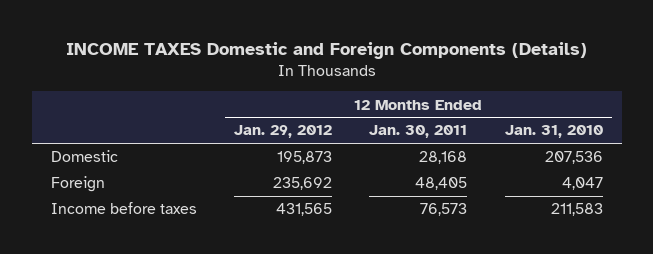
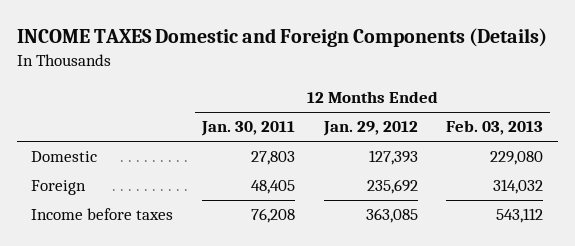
- | 12 Months Ended Jan. 29, 2012 | 12 Months Ended Jan. 30, 2011 | 12 Months Ended Jan. 31, 2010
+ | 12 Months Ended Jan. 30, 2011 | 12 Months Ended Jan. 29, 2012 | 12 Months Ended Feb. 03, 2013
- Domestic | 195,873 | 28,168 | 207,536
+ Domestic | 27,803 | 127,393 | 229,080
- Income before taxes | 431,565 | 76,573 | 211,583
+ Income before taxes | 76,208 | 363,085 | 543,112

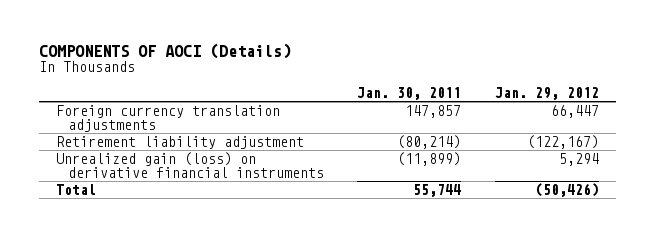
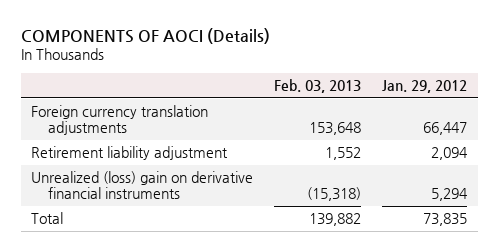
- | Jan. 30, 2011 | Jan. 29, 2012
+ | Feb. 03, 2013 | Jan. 29, 2012
- Retirement liability adjustment | (80,214) | (122,167)
- Unrealized gain (loss) on derivative financial instruments | (11,899) | 5,294
- Total | 55,744 | (50,426)
+ Retirement liability adjustment | 1,552 | 2,094
+ Unrealized (loss) gain on derivative financial instruments | (15,318) | 5,294
+ Total | 139,882 | 73,835

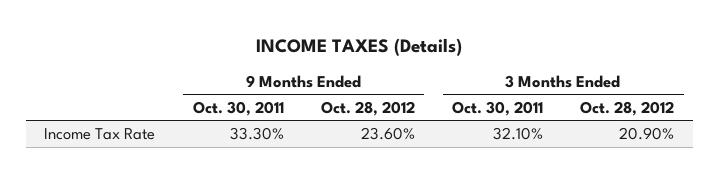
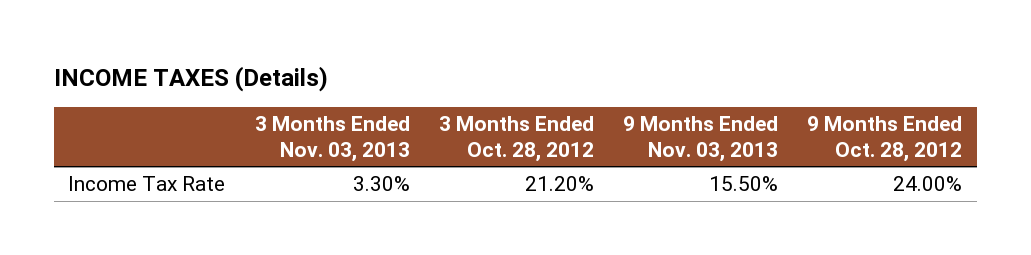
- | 9 Months Ended Oct. 30, 2011 | 9 Months Ended Oct. 28, 2012 | 3 Months Ended Oct. 30, 2011 | 3 Months Ended Oct. 28, 2012
+ | 3 Months Ended Nov. 03, 2013 | 3 Months Ended Oct. 28, 2012 | 9 Months Ended Nov. 03, 2013 | 9 Months Ended Oct. 28, 2012
- Income Tax Rate | 33.30% | 23.60% | 32.10% | 20.90%
+ Income Tax Rate | 3.30% | 21.20% | 15.50% | 24.00%

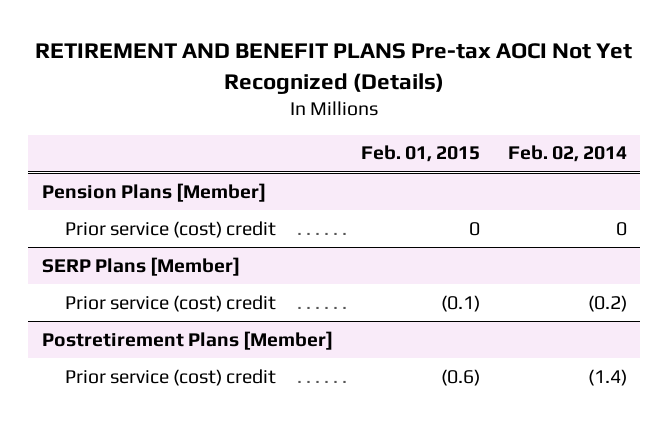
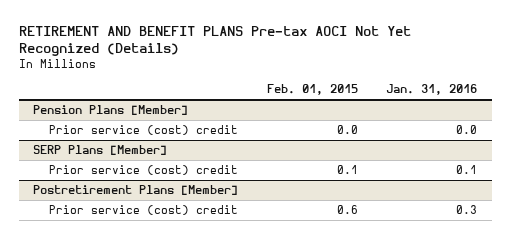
- | Feb. 01, 2015 | Feb. 02, 2014
+ | Feb. 01, 2015 | Jan. 31, 2016
@ Pension Plans [Member]
- Prior service (cost) credit | 0 | 0
+ Prior service (cost) credit | 0.0 | 0.0
@ SERP Plans [Member]
- Prior service (cost) credit | (0.1) | (0.2)
+ Prior service (cost) credit | 0.1 | 0.1
@ Postretirement Plans [Member]
- Prior service (cost) credit | (0.6) | (1.4)
+ Prior service (cost) credit | 0.6 | 0.3

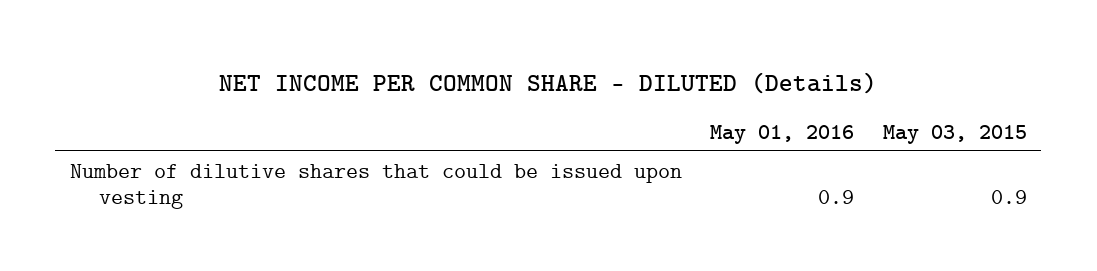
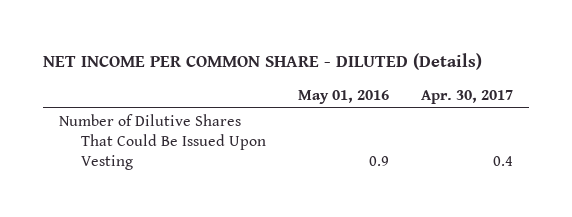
- | May 01, 2016 | May 03, 2015
+ | May 01, 2016 | Apr. 30, 2017
- Number of dilutive shares that could be issued upon vesting | 0.9 | 0.9
+ Number of Dilutive Shares That Could Be Issued Upon Vesting | 0.9 | 0.4

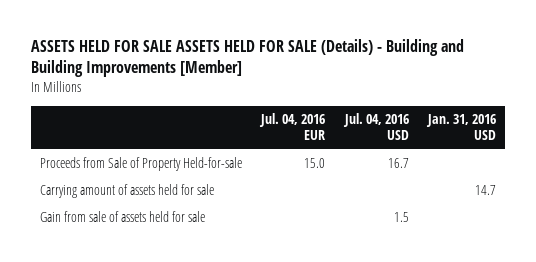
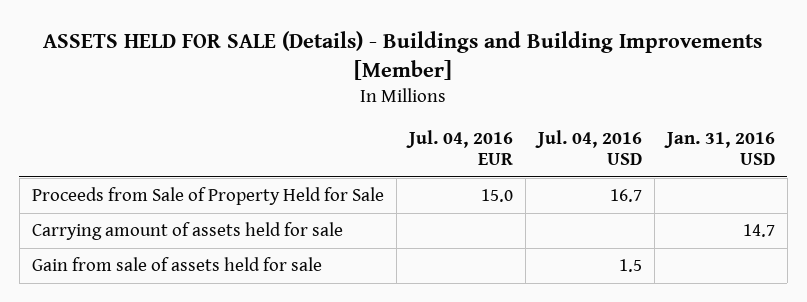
- ASSETS HELD FOR SALE ASSETS HELD FOR SALE (Details) - Building and Building Improvements [Member]
+ ASSETS HELD FOR SALE (Details) - Buildings and Building Improvements [Member]
- Proceeds from Sale of Property Held-for-sale | 15.0 | 16.7 |
+ Proceeds from Sale of Property Held for Sale | 15.0 | 16.7 |

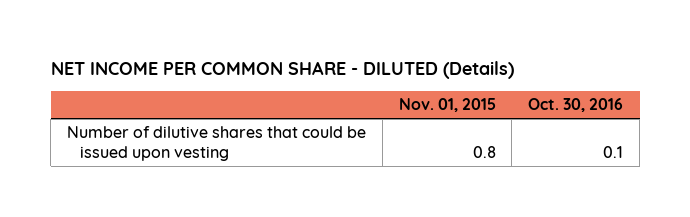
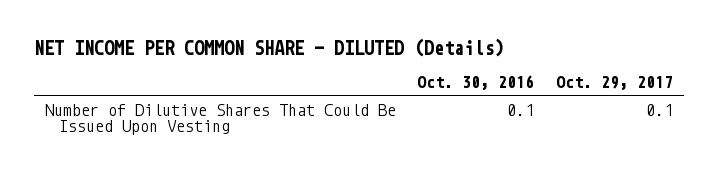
- | Nov. 01, 2015 | Oct. 30, 2016
+ | Oct. 30, 2016 | Oct. 29, 2017
- Number of dilutive shares that could be issued upon vesting | 0.8 | 0.1
+ Number of Dilutive Shares That Could Be Issued Upon Vesting | 0.1 | 0.1

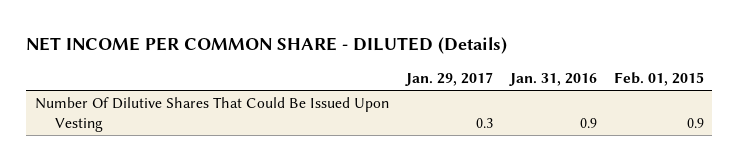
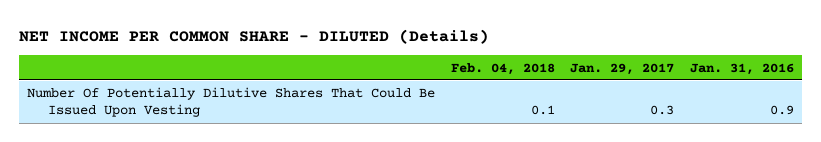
- | Jan. 29, 2017 | Jan. 31, 2016 | Feb. 01, 2015
+ | Feb. 04, 2018 | Jan. 29, 2017 | Jan. 31, 2016
- Number Of Dilutive Shares That Could Be Issued Upon Vesting | 0.3 | 0.9 | 0.9
+ Number Of Potentially Dilutive Shares That Could Be Issued Upon Vesting | 0.1 | 0.3 | 0.9

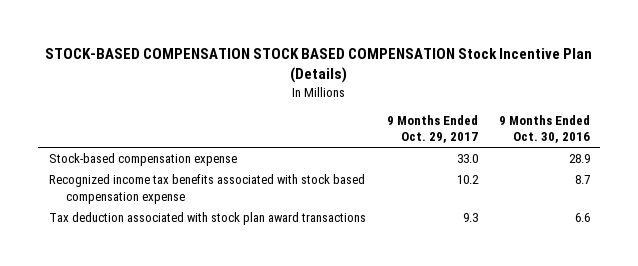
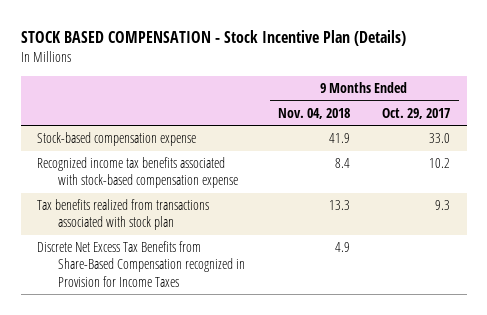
- STOCK-BASED COMPENSATION STOCK BASED COMPENSATION Stock Incentive Plan (Details)
+ STOCK BASED COMPENSATION - Stock Incentive Plan (Details)
- | 9 Months Ended Oct. 29, 2017 | 9 Months Ended Oct. 30, 2016
+ | 9 Months Ended Nov. 04, 2018 | 9 Months Ended Oct. 29, 2017
- Recognized income tax benefits associated with stock based compensation expense | 10.2 | 8.7
- Tax deduction associated with stock plan award transactions | 9.3 | 6.6
+ Recognized income tax benefits associated with stock-based compensation expense | 8.4 | 10.2
+ Tax benefits realized from transactions associated with stock plan | 13.3 | 9.3
+ Discrete Net Excess Tax Benefits from Share-Based Compensation recognized in Provision for Income Taxes | 4.9 |

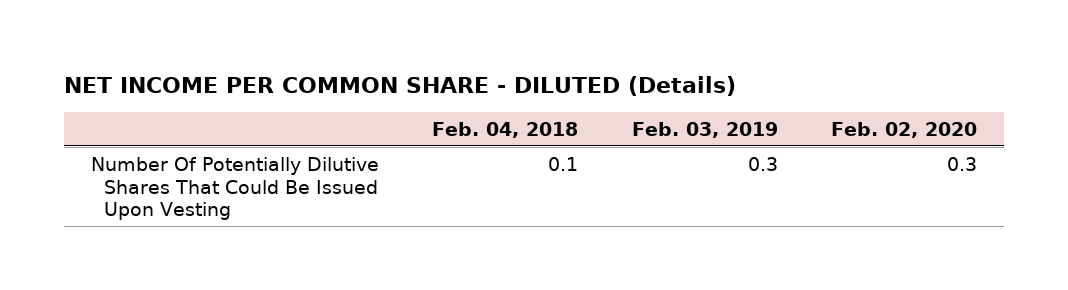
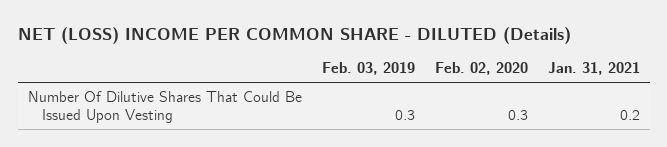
- NET INCOME PER COMMON SHARE - DILUTED (Details)
+ NET (LOSS) INCOME PER COMMON SHARE - DILUTED (Details)
- | Feb. 04, 2018 | Feb. 03, 2019 | Feb. 02, 2020
+ | Feb. 03, 2019 | Feb. 02, 2020 | Jan. 31, 2021
- Number Of Potentially Dilutive Shares That Could Be Issued Upon Vesting | 0.1 | 0.3 | 0.3
+ Number Of Dilutive Shares That Could Be Issued Upon Vesting | 0.3 | 0.3 | 0.2

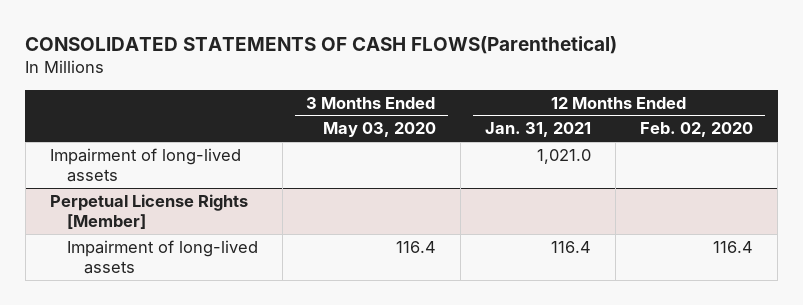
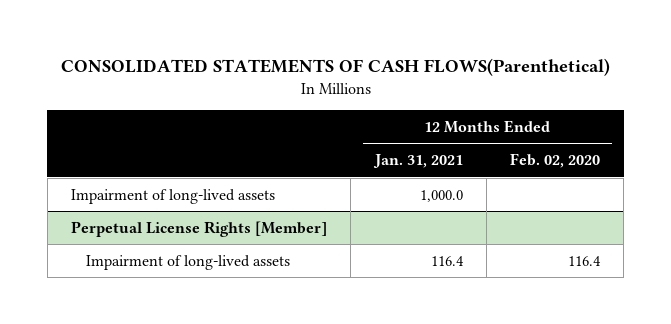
- | 3 Months Ended May 03, 2020 | 12 Months Ended Jan. 31, 2021 | 12 Months Ended Feb. 02, 2020
+ | 12 Months Ended Jan. 31, 2021 | 12 Months Ended Feb. 02, 2020
- Impairment of long-lived assets | | 1,021.0 |
+ Impairment of long-lived assets | 1,000.0 |

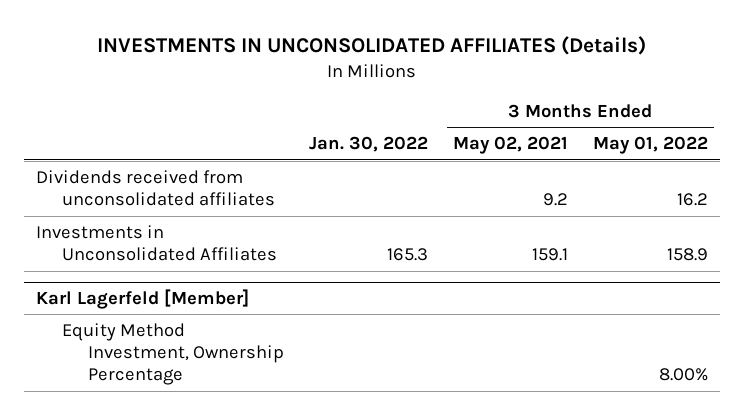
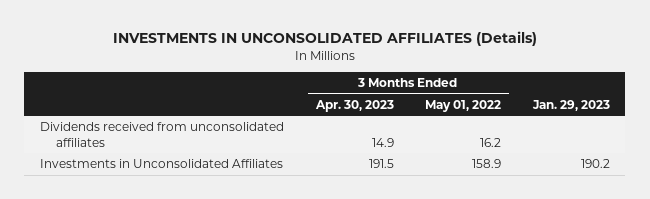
- | Jan. 30, 2022 | 3 Months Ended May 02, 2021 | 3 Months Ended May 01, 2022
+ | 3 Months Ended Apr. 30, 2023 | 3 Months Ended May 01, 2022 | Jan. 29, 2023
- Karl Lagerfeld [Member]
- Equity Method Investment, Ownership Percentage | | | 8.00%

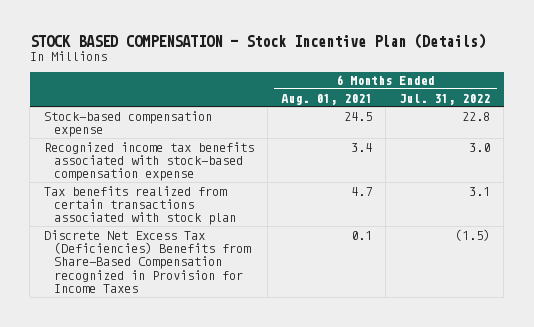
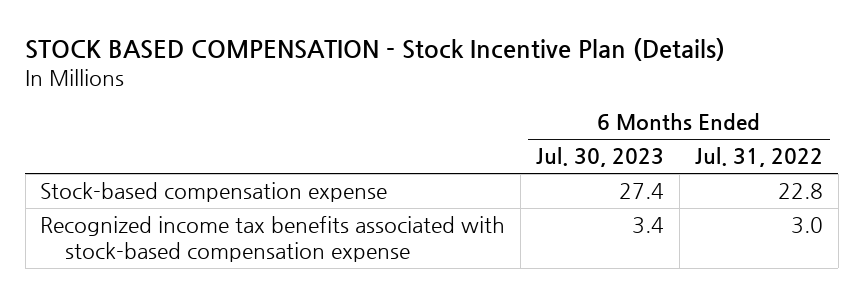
- | 6 Months Ended Aug. 01, 2021 | 6 Months Ended Jul. 31, 2022
+ | 6 Months Ended Jul. 30, 2023 | 6 Months Ended Jul. 31, 2022
- Tax benefits realized from certain transactions associated with stock plan | 4.7 | 3.1
- Discrete Net Excess Tax (Deficiencies) Benefits from Share-Based Compensation recognized in Provision for Income Taxes | 0.1 | (1.5)

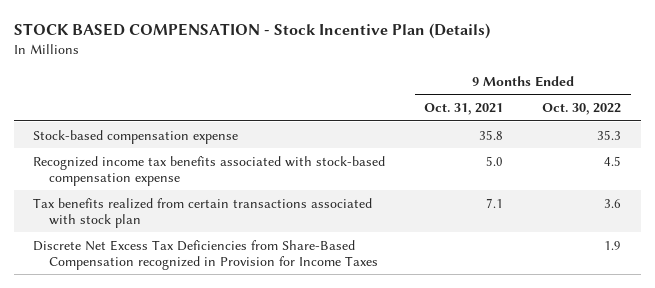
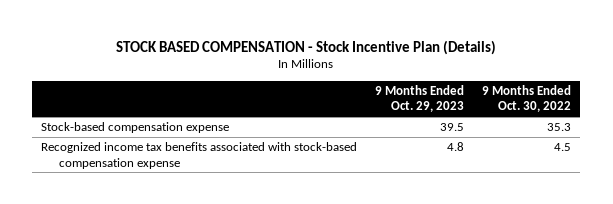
- | 9 Months Ended Oct. 31, 2021 | 9 Months Ended Oct. 30, 2022
+ | 9 Months Ended Oct. 29, 2023 | 9 Months Ended Oct. 30, 2022
- Tax benefits realized from certain transactions associated with stock plan | 7.1 | 3.6
- Discrete Net Excess Tax Deficiencies from Share-Based Compensation recognized in Provision for Income Taxes | | 1.9

